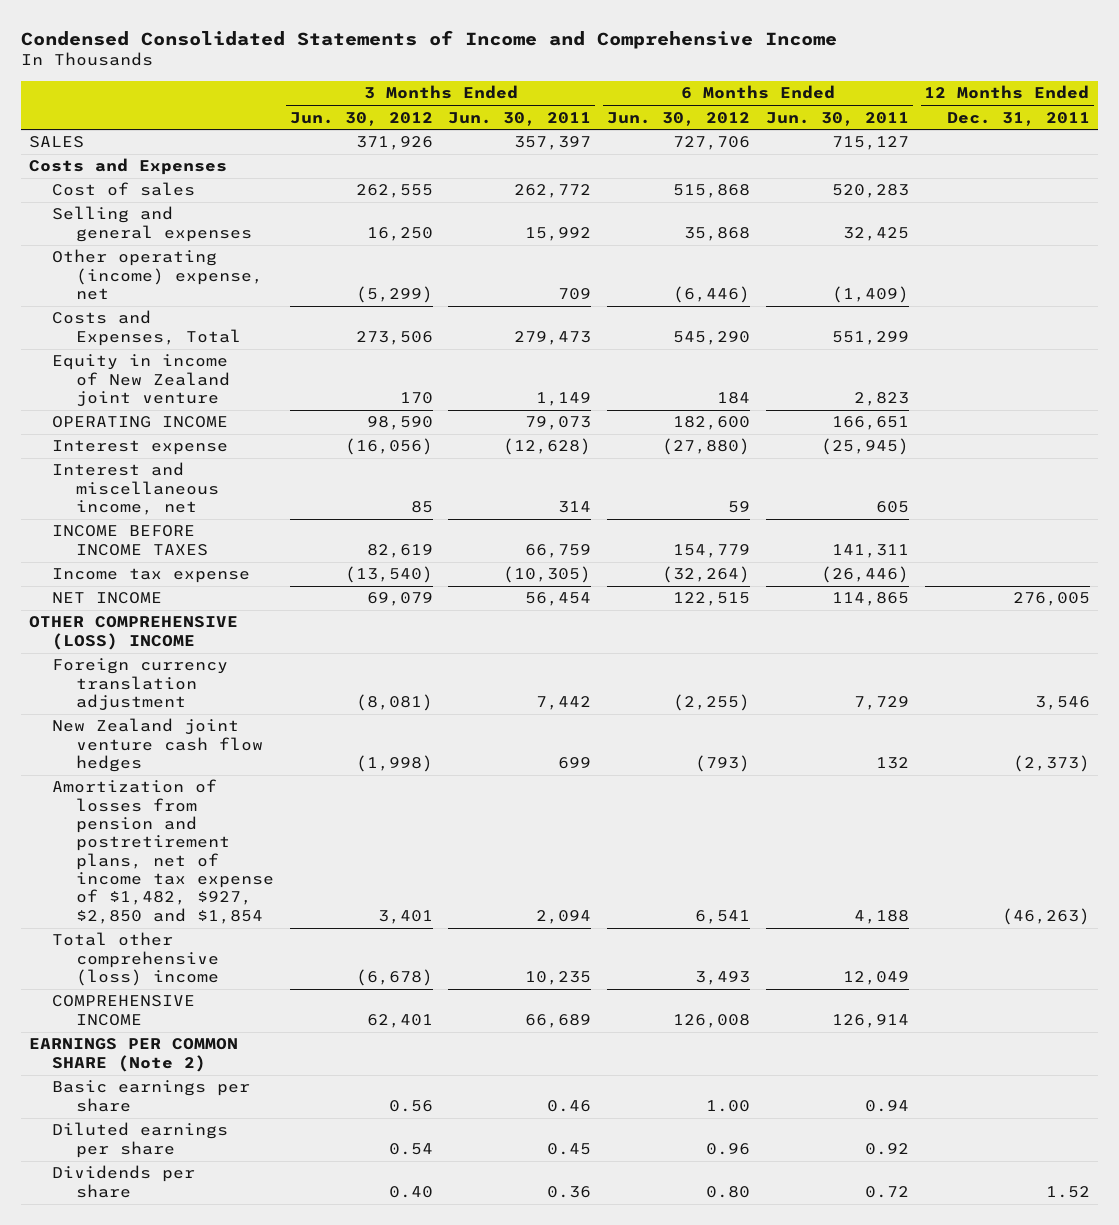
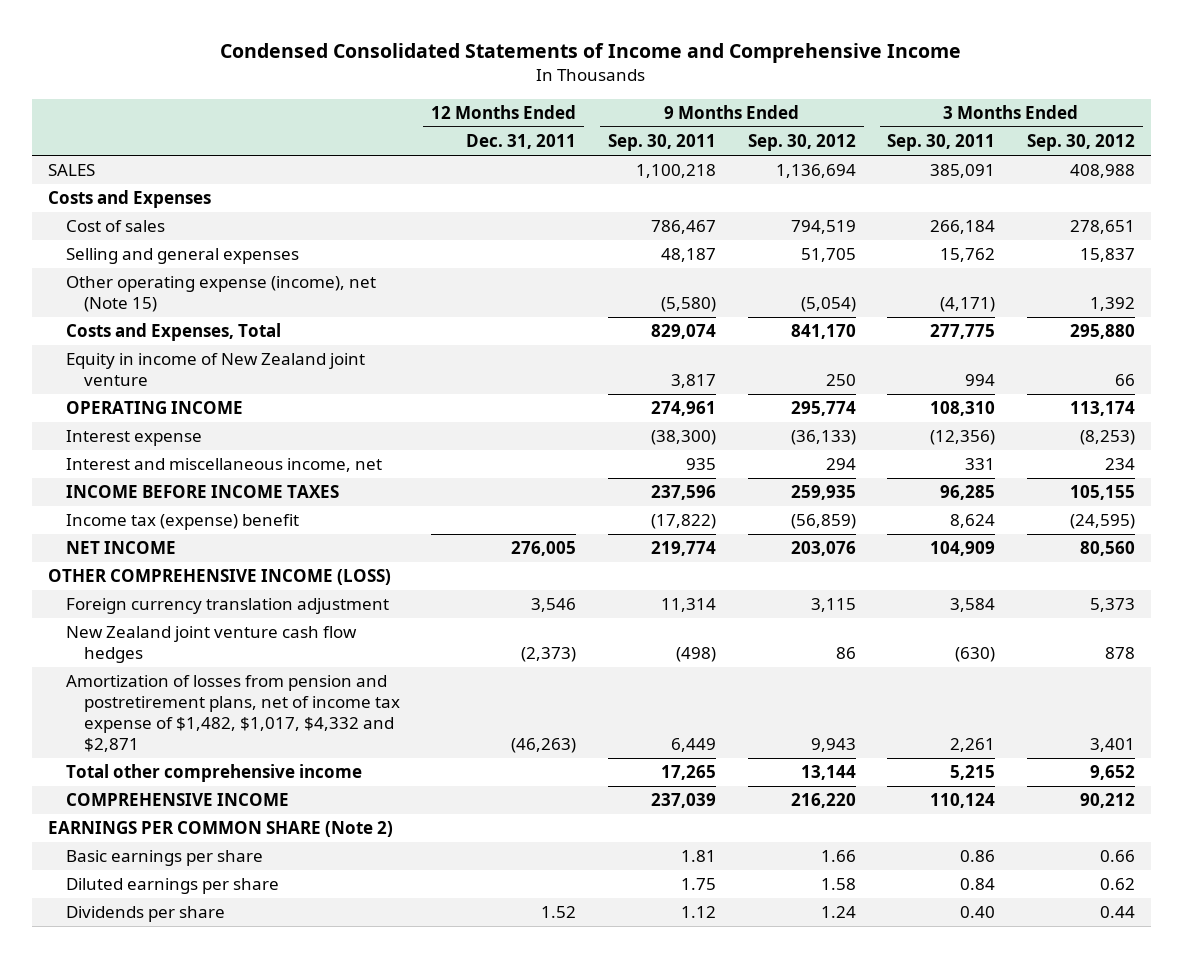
- | 3 Months Ended Jun. 30, 2012 | 3 Months Ended Jun. 30, 2011 | 6 Months Ended Jun. 30, 2012 | 6 Months Ended Jun. 30, 2011 | 12 Months Ended Dec. 31, 2011
+ | 12 Months Ended Dec. 31, 2011 | 9 Months Ended Sep. 30, 2011 | 9 Months Ended Sep. 30, 2012 | 3 Months Ended Sep. 30, 2011 | 3 Months Ended Sep. 30, 2012
- Other operating (income) expense, net | (5,299) | 709 | (6,446) | (1,409) |
+ Other operating expense (income), net (Note 15) | | (5,580) | (5,054) | (4,171) | 1,392
- Income tax expense | (13,540) | (10,305) | (32,264) | (26,446) |
+ Income tax (expense) benefit | | (17,822) | (56,859) | 8,624 | (24,595)
- OTHER COMPREHENSIVE (LOSS) INCOME
+ OTHER COMPREHENSIVE INCOME (LOSS)
- Amortization of losses from pension and postretirement plans, net of income tax expense of $1,482, $927, $2,850 and $1,854 | 3,401 | 2,094 | 6,541 | 4,188 | (46,263)
- Total other comprehensive (loss) income | (6,678) | 10,235 | 3,493 | 12,049 |
+ Amortization of losses from pension and postretirement plans, net of income tax expense of $1,482, $1,017, $4,332 and $2,871 | (46,263) | 6,449 | 9,943 | 2,261 | 3,401
+ Total other comprehensive income | | 17,265 | 13,144 | 5,215 | 9,652

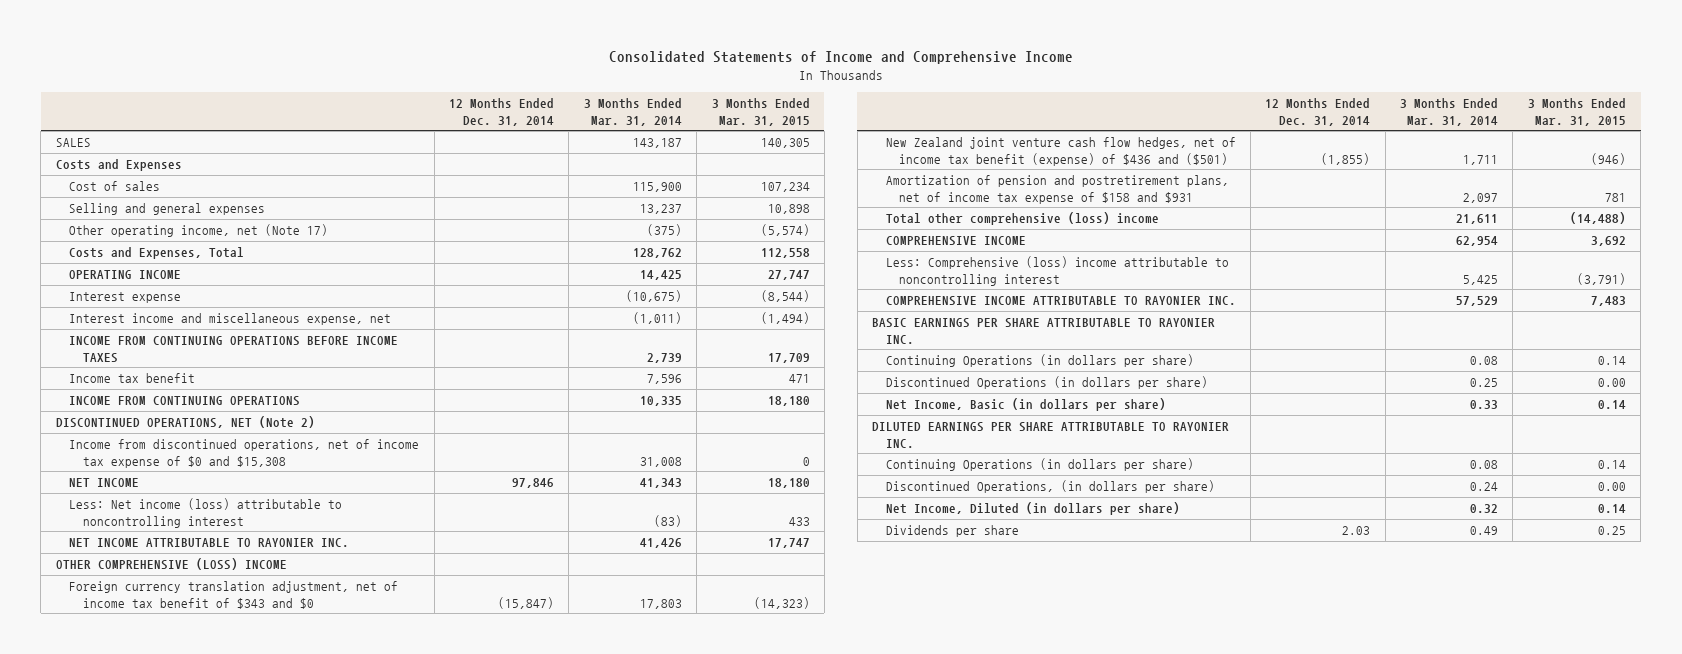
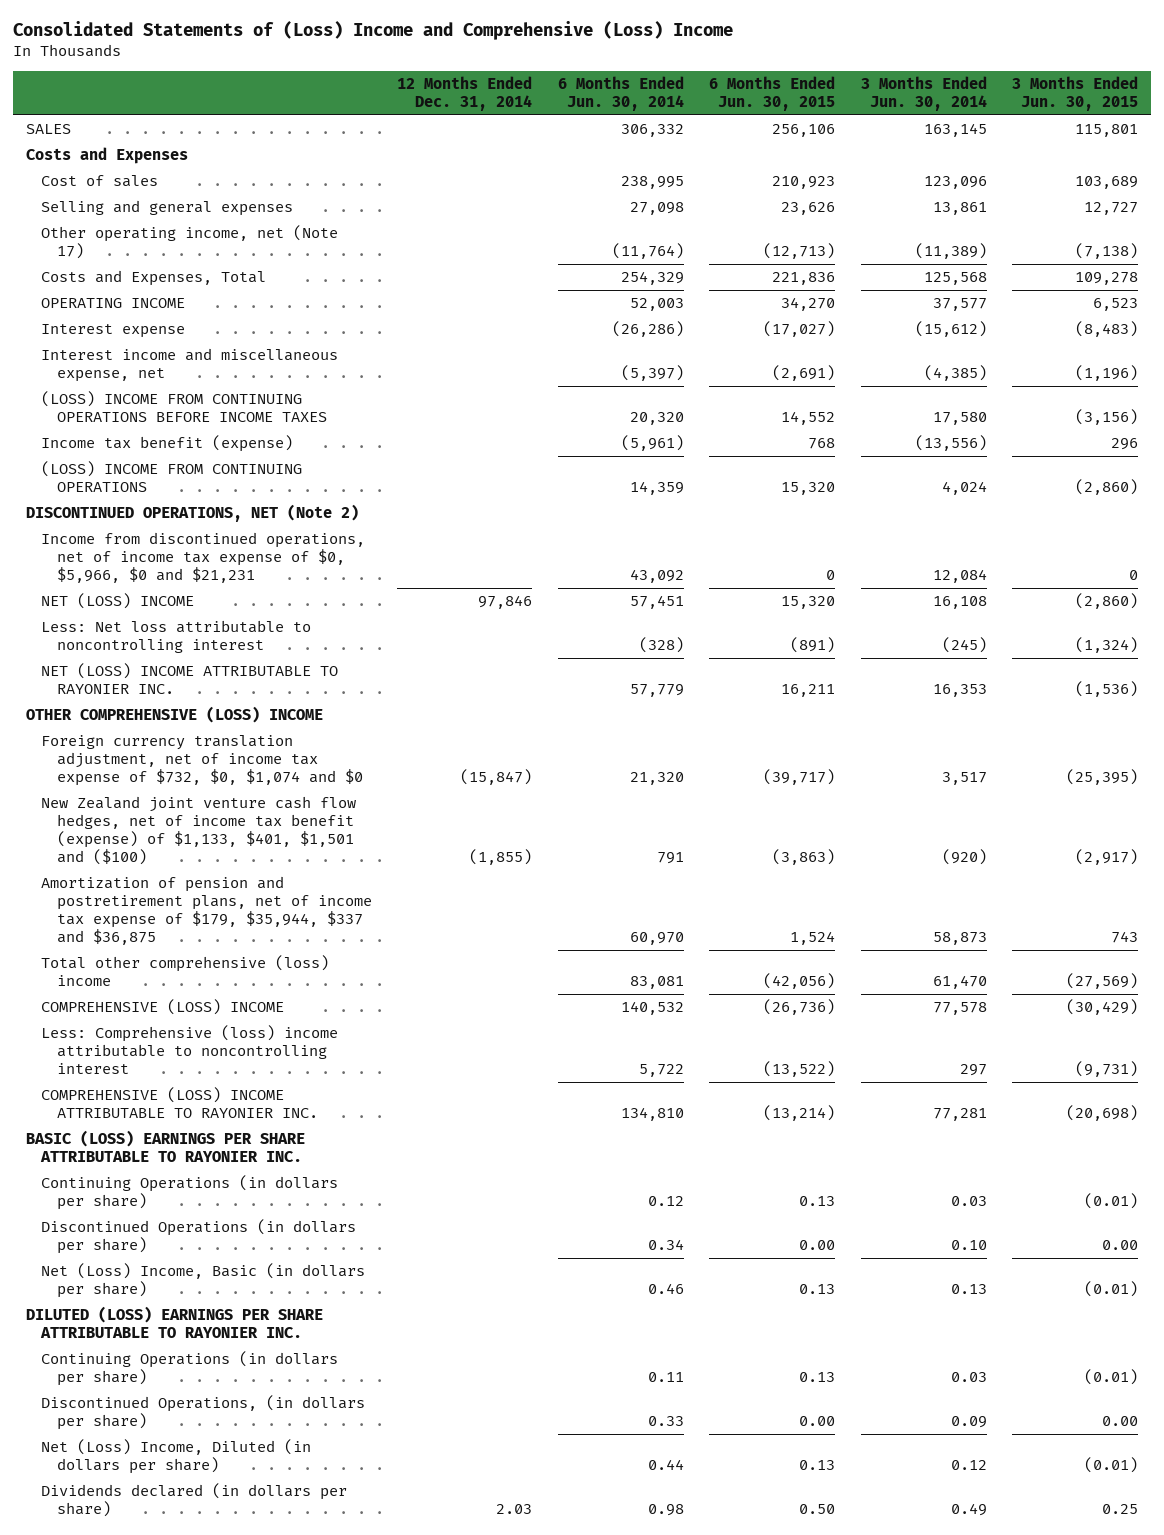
- Consolidated Statements of Income and Comprehensive Income
+ Consolidated Statements of (Loss) Income and Comprehensive (Loss) Income
- | 12 Months Ended Dec. 31, 2014 | 3 Months Ended Mar. 31, 2014 | 3 Months Ended Mar. 31, 2015
+ | 12 Months Ended Dec. 31, 2014 | 6 Months Ended Jun. 30, 2014 | 6 Months Ended Jun. 30, 2015 | 3 Months Ended Jun. 30, 2014 | 3 Months Ended Jun. 30, 2015
- INCOME FROM CONTINUING OPERATIONS BEFORE INCOME TAXES | | 2,739 | 17,709
- Income tax benefit | | 7,596 | 471
- INCOME FROM CONTINUING OPERATIONS | | 10,335 | 18,180
+ (LOSS) INCOME FROM CONTINUING OPERATIONS BEFORE INCOME TAXES | | 20,320 | 14,552 | 17,580 | (3,156)
+ Income tax benefit (expense) | | (5,961) | 768 | (13,556) | 296
+ (LOSS) INCOME FROM CONTINUING OPERATIONS | | 14,359 | 15,320 | 4,024 | (2,860)
- Income from discontinued operations, net of income tax expense of $0 and $15,308 | | 31,008 | 0
- NET INCOME | 97,846 | 41,343 | 18,180
- Less: Net income (loss) attributable to noncontrolling interest | | (83) | 433
- NET INCOME ATTRIBUTABLE TO RAYONIER INC. | | 41,426 | 17,747
+ Income from discontinued operations, net of income tax expense of $0, $5,966, $0 and $21,231 | | 43,092 | 0 | 12,084 | 0
+ NET (LOSS) INCOME | 97,846 | 57,451 | 15,320 | 16,108 | (2,860)
+ Less: Net loss attributable to noncontrolling interest | | (328) | (891) | (245) | (1,324)
+ NET (LOSS) INCOME ATTRIBUTABLE TO RAYONIER INC. | | 57,779 | 16,211 | 16,353 | (1,536)
- Foreign currency translation adjustment, net of income tax benefit of $343 and $0 | (15,847) | 17,803 | (14,323)
- New Zealand joint venture cash flow hedges, net of income tax benefit (expense) of $436 and ($501) | (1,855) | 1,711 | (946)
- Amortization of pension and postretirement plans, net of income tax expense of $158 and $931 | | 2,097 | 781
+ Foreign currency translation adjustment, net of income tax expense of $732, $0, $1,074 and $0 | (15,847) | 21,320 | (39,717) | 3,517 | (25,395)
+ New Zealand joint venture cash flow hedges, net of income tax benefit (expense) of $1,133, $401, $1,501 and ($100) | (1,855) | 791 | (3,863) | (920) | (2,917)
+ Amortization of pension and postretirement plans, net of income tax expense of $179, $35,944, $337 and $36,875 | | 60,970 | 1,524 | 58,873 | 743
- COMPREHENSIVE INCOME | | 62,954 | 3,692
+ COMPREHENSIVE (LOSS) INCOME | | 140,532 | (26,736) | 77,578 | (30,429)
- COMPREHENSIVE INCOME ATTRIBUTABLE TO RAYONIER INC. | | 57,529 | 7,483
- BASIC EARNINGS PER SHARE ATTRIBUTABLE TO RAYONIER INC.
+ COMPREHENSIVE (LOSS) INCOME ATTRIBUTABLE TO RAYONIER INC. | | 134,810 | (13,214) | 77,281 | (20,698)
+ BASIC (LOSS) EARNINGS PER SHARE ATTRIBUTABLE TO RAYONIER INC.
- Net Income, Basic (in dollars per share) | | 0.33 | 0.14
- DILUTED EARNINGS PER SHARE ATTRIBUTABLE TO RAYONIER INC.
+ Net (Loss) Income, Basic (in dollars per share) | | 0.46 | 0.13 | 0.13 | (0.01)
+ DILUTED (LOSS) EARNINGS PER SHARE ATTRIBUTABLE TO RAYONIER INC.
- Net Income, Diluted (in dollars per share) | | 0.32 | 0.14
- Dividends per share | 2.03 | 0.49 | 0.25
+ Net (Loss) Income, Diluted (in dollars per share) | | 0.44 | 0.13 | 0.12 | (0.01)
+ Dividends declared (in dollars per share) | 2.03 | 0.98 | 0.50 | 0.49 | 0.25

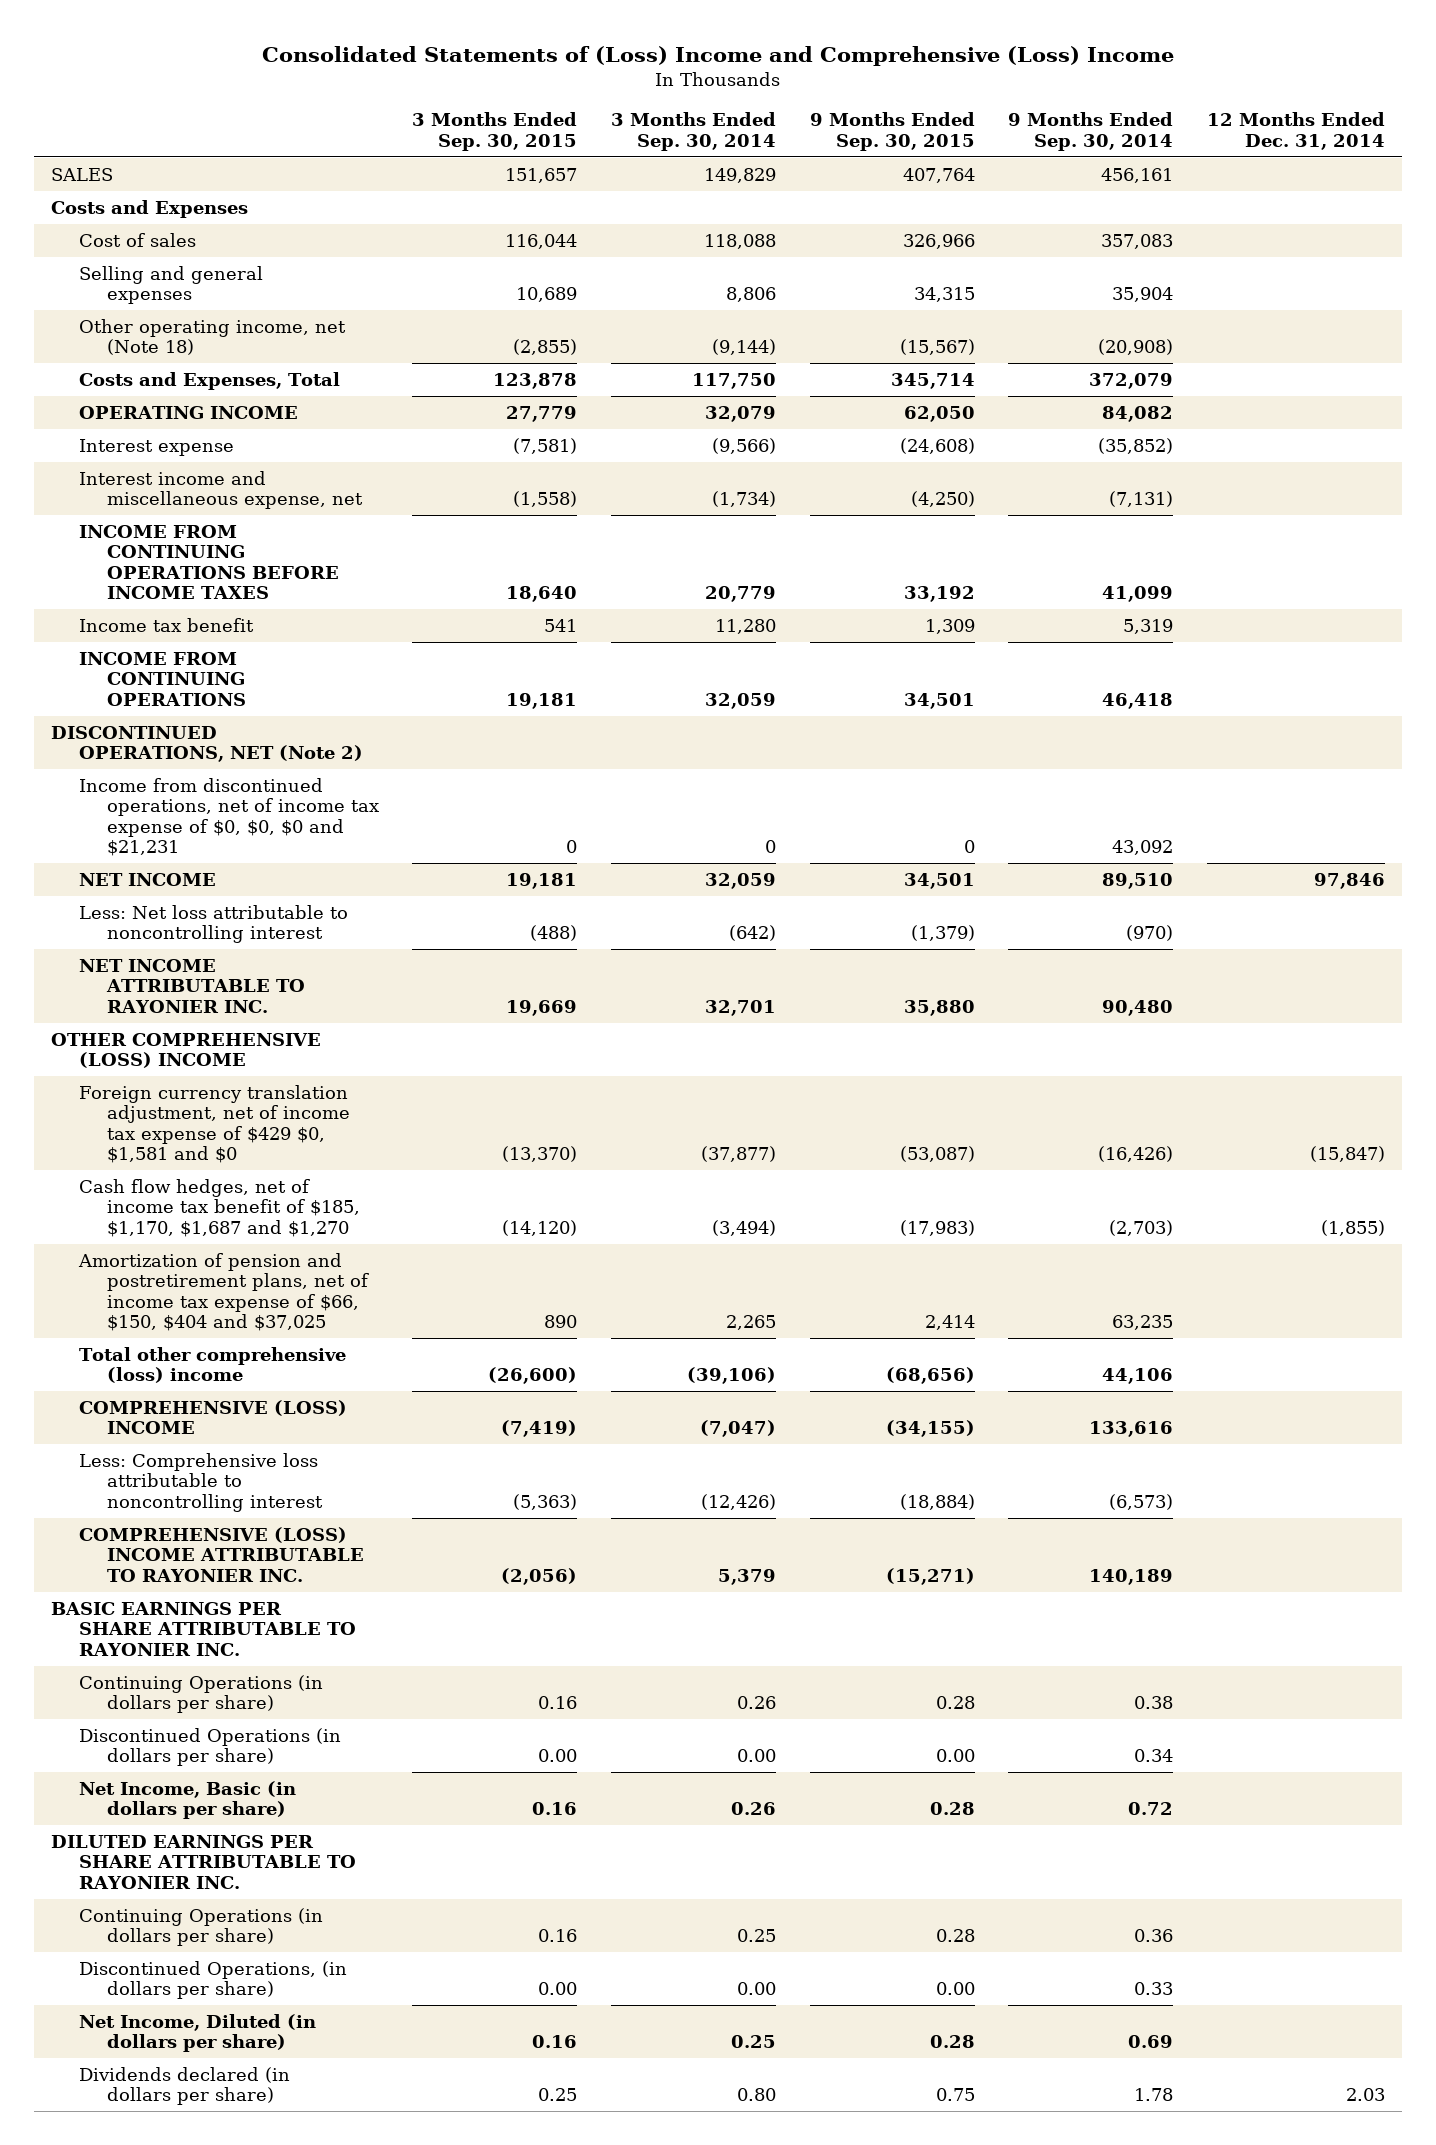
- | 12 Months Ended Dec. 31, 2014 | 6 Months Ended Jun. 30, 2014 | 6 Months Ended Jun. 30, 2015 | 3 Months Ended Jun. 30, 2014 | 3 Months Ended Jun. 30, 2015
+ | 3 Months Ended Sep. 30, 2015 | 3 Months Ended Sep. 30, 2014 | 9 Months Ended Sep. 30, 2015 | 9 Months Ended Sep. 30, 2014 | 12 Months Ended Dec. 31, 2014
- Other operating income, net (Note 17) | | (11,764) | (12,713) | (11,389) | (7,138)
+ Other operating income, net (Note 18) | (2,855) | (9,144) | (15,567) | (20,908) |
- (LOSS) INCOME FROM CONTINUING OPERATIONS BEFORE INCOME TAXES | | 20,320 | 14,552 | 17,580 | (3,156)
- Income tax benefit (expense) | | (5,961) | 768 | (13,556) | 296
- (LOSS) INCOME FROM CONTINUING OPERATIONS | | 14,359 | 15,320 | 4,024 | (2,860)
+ INCOME FROM CONTINUING OPERATIONS BEFORE INCOME TAXES | 18,640 | 20,779 | 33,192 | 41,099 |
+ Income tax benefit | 541 | 11,280 | 1,309 | 5,319 |
+ INCOME FROM CONTINUING OPERATIONS | 19,181 | 32,059 | 34,501 | 46,418 |
- Income from discontinued operations, net of income tax expense of $0, $5,966, $0 and $21,231 | | 43,092 | 0 | 12,084 | 0
- NET (LOSS) INCOME | 97,846 | 57,451 | 15,320 | 16,108 | (2,860)
+ Income from discontinued operations, net of income tax expense of $0, $0, $0 and $21,231 | 0 | 0 | 0 | 43,092 |
+ NET INCOME | 19,181 | 32,059 | 34,501 | 89,510 | 97,846
- NET (LOSS) INCOME ATTRIBUTABLE TO RAYONIER INC. | | 57,779 | 16,211 | 16,353 | (1,536)
+ NET INCOME ATTRIBUTABLE TO RAYONIER INC. | 19,669 | 32,701 | 35,880 | 90,480 |
- Foreign currency translation adjustment, net of income tax expense of $732, $0, $1,074 and $0 | (15,847) | 21,320 | (39,717) | 3,517 | (25,395)
- New Zealand joint venture cash flow hedges, net of income tax benefit (expense) of $1,133, $401, $1,501 and ($100) | (1,855) | 791 | (3,863) | (920) | (2,917)
- Amortization of pension and postretirement plans, net of income tax expense of $179, $35,944, $337 and $36,875 | | 60,970 | 1,524 | 58,873 | 743
+ Foreign currency translation adjustment, net of income tax expense of $429 $0, $1,581 and $0 | (13,370) | (37,877) | (53,087) | (16,426) | (15,847)
+ Cash flow hedges, net of income tax benefit of $185, $1,170, $1,687 and $1,270 | (14,120) | (3,494) | (17,983) | (2,703) | (1,855)
+ Amortization of pension and postretirement plans, net of income tax expense of $66, $150, $404 and $37,025 | 890 | 2,265 | 2,414 | 63,235 |
- Less: Comprehensive (loss) income attributable to noncontrolling interest | | 5,722 | (13,522) | 297 | (9,731)
+ Less: Comprehensive loss attributable to noncontrolling interest | (5,363) | (12,426) | (18,884) | (6,573) |
- BASIC (LOSS) EARNINGS PER SHARE ATTRIBUTABLE TO RAYONIER INC.
+ BASIC EARNINGS PER SHARE ATTRIBUTABLE TO RAYONIER INC.
- Net (Loss) Income, Basic (in dollars per share) | | 0.46 | 0.13 | 0.13 | (0.01)
- DILUTED (LOSS) EARNINGS PER SHARE ATTRIBUTABLE TO RAYONIER INC.
+ Net Income, Basic (in dollars per share) | 0.16 | 0.26 | 0.28 | 0.72 |
+ DILUTED EARNINGS PER SHARE ATTRIBUTABLE TO RAYONIER INC.
- Net (Loss) Income, Diluted (in dollars per share) | | 0.44 | 0.13 | 0.12 | (0.01)
+ Net Income, Diluted (in dollars per share) | 0.16 | 0.25 | 0.28 | 0.69 |

